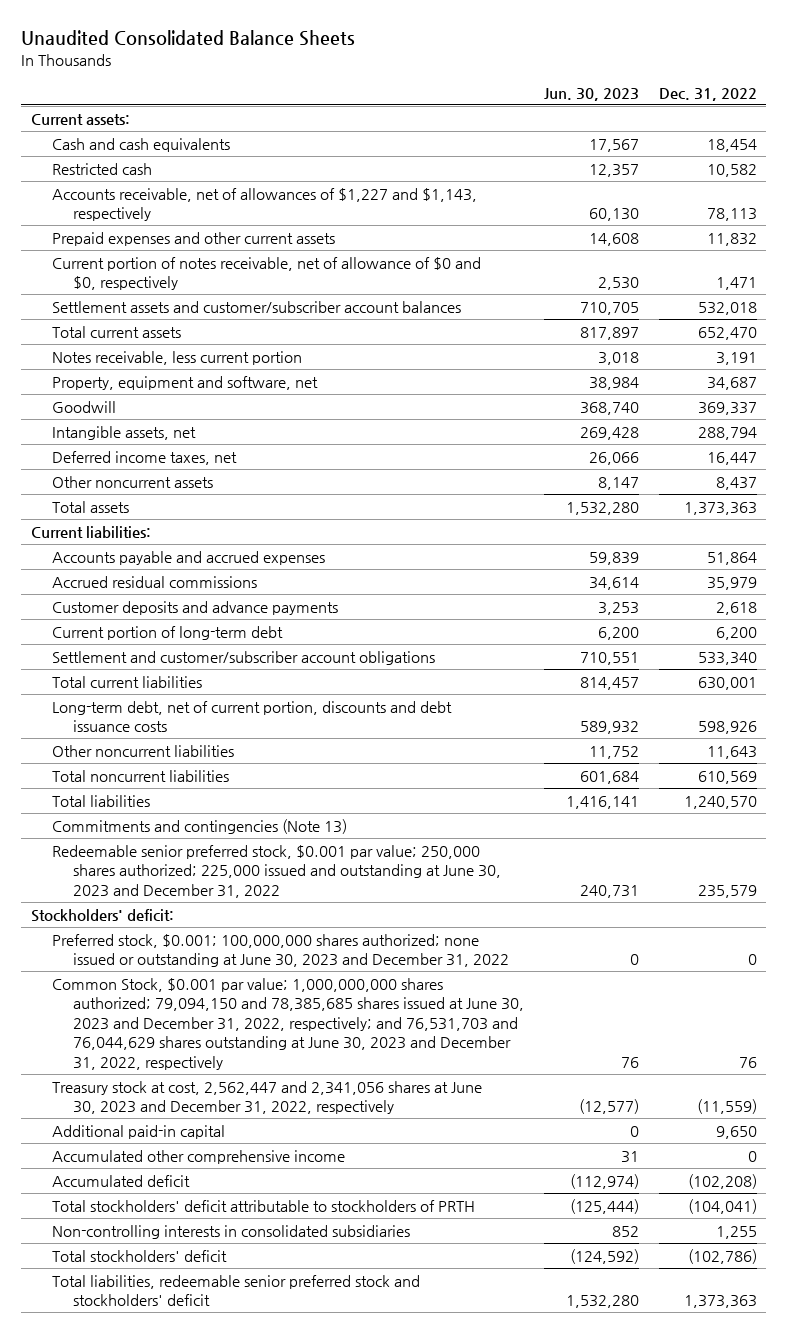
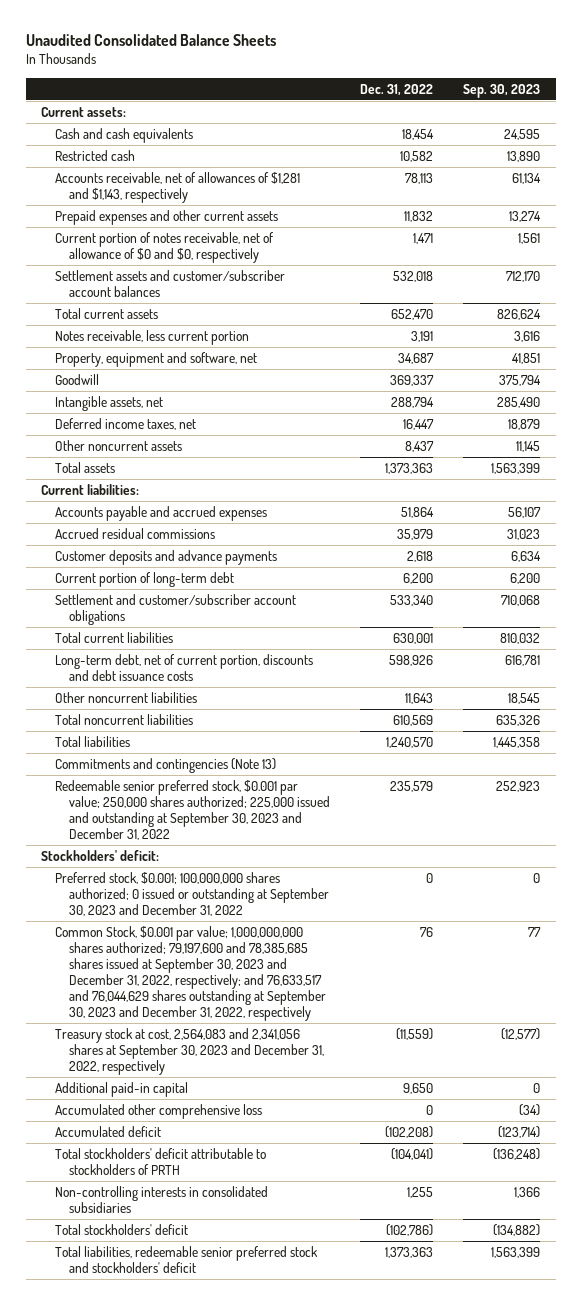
- | Jun. 30, 2023 | Dec. 31, 2022
+ | Dec. 31, 2022 | Sep. 30, 2023
- Accounts receivable, net of allowances of $1,227 and $1,143, respectively | 60,130 | 78,113
+ Accounts receivable, net of allowances of $1,281 and $1,143, respectively | 78,113 | 61,134
- Redeemable senior preferred stock, $0.001 par value; 250,000 shares authorized; 225,000 issued and outstanding at June 30, 2023 and December 31, 2022 | 240,731 | 235,579
+ Redeemable senior preferred stock, $0.001 par value; 250,000 shares authorized; 225,000 issued and outstanding at September 30, 2023 and December 31, 2022 | 235,579 | 252,923
- Preferred stock, $0.001; 100,000,000 shares authorized; none issued or outstanding at June 30, 2023 and December 31, 2022 | 0 | 0
- Common Stock, $0.001 par value; 1,000,000,000 shares authorized; 79,094,150 and 78,385,685 shares issued at June 30, 2023 and December 31, 2022, respectively; and 76,531,703 and 76,044,629 shares outstanding at June 30, 2023 and December 31, 2022, respectively | 76 | 76
- Treasury stock at cost, 2,562,447 and 2,341,056 shares at June 30, 2023 and December 31, 2022, respectively | (12,577) | (11,559)
+ Preferred stock, $0.001; 100,000,000 shares authorized; 0 issued or outstanding at September 30, 2023 and December 31, 2022 | 0 | 0
+ Common Stock, $0.001 par value; 1,000,000,000 shares authorized; 79,197,600 and 78,385,685 shares issued at September 30, 2023 and December 31, 2022, respectively; and 76,633,517 and 76,044,629 shares outstanding at September 30, 2023 and December 31, 2022, respectively | 76 | 77
+ Treasury stock at cost, 2,564,083 and 2,341,056 shares at September 30, 2023 and December 31, 2022, respectively | (11,559) | (12,577)
- Accumulated other comprehensive income | 31 | 0
+ Accumulated other comprehensive loss | 0 | (34)

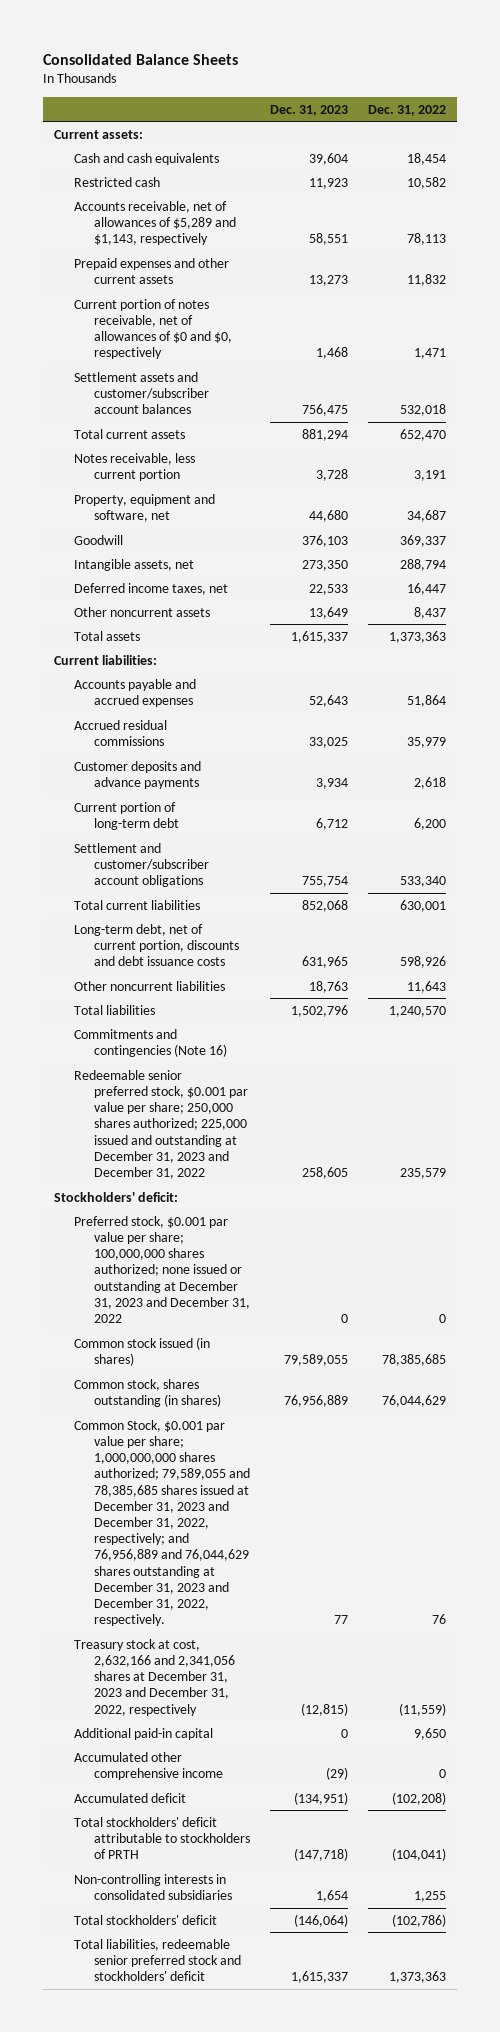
- Unaudited Consolidated Balance Sheets
+ Consolidated Balance Sheets
- | Dec. 31, 2022 | Sep. 30, 2023
+ | Dec. 31, 2023 | Dec. 31, 2022
- Accounts receivable, net of allowances of $1,281 and $1,143, respectively | 78,113 | 61,134
+ Accounts receivable, net of allowances of $5,289 and $1,143, respectively | 58,551 | 78,113
- Current portion of notes receivable, net of allowance of $0 and $0, respectively | 1,471 | 1,561
+ Current portion of notes receivable, net of allowances of $0 and $0, respectively | 1,468 | 1,471
- Total noncurrent liabilities | 610,569 | 635,326
- Commitments and contingencies (Note 13)
- Redeemable senior preferred stock, $0.001 par value; 250,000 shares authorized; 225,000 issued and outstanding at September 30, 2023 and December 31, 2022 | 235,579 | 252,923
+ Commitments and contingencies (Note 16)
+ Redeemable senior preferred stock, $0.001 par value per share; 250,000 shares authorized; 225,000 issued and outstanding at December 31, 2023 and December 31, 2022 | 258,605 | 235,579
- Preferred stock, $0.001; 100,000,000 shares authorized; 0 issued or outstanding at September 30, 2023 and December 31, 2022 | 0 | 0
- Common Stock, $0.001 par value; 1,000,000,000 shares authorized; 79,197,600 and 78,385,685 shares issued at September 30, 2023 and December 31, 2022, respectively; and 76,633,517 and 76,044,629 shares outstanding at September 30, 2023 and December 31, 2022, respectively | 76 | 77
- Treasury stock at cost, 2,564,083 and 2,341,056 shares at September 30, 2023 and December 31, 2022, respectively | (11,559) | (12,577)
+ Preferred stock, $0.001 par value per share; 100,000,000 shares authorized; none issued or outstanding at December 31, 2023 and December 31, 2022 | 0 | 0
+ Common stock issued (in shares) | 79,589,055 | 78,385,685
+ Common stock, shares outstanding (in shares) | 76,956,889 | 76,044,629
+ Common Stock, $0.001 par value per share; 1,000,000,000 shares authorized; 79,589,055 and 78,385,685 shares issued at December 31, 2023 and December 31, 2022, respectively; and 76,956,889 and 76,044,629 shares outstanding at December 31, 2023 and December 31, 2022, respectively. | 77 | 76
+ Treasury stock at cost, 2,632,166 and 2,341,056 shares at December 31, 2023 and December 31, 2022, respectively | (12,815) | (11,559)
- Accumulated other comprehensive loss | 0 | (34)
+ Accumulated other comprehensive income | (29) | 0

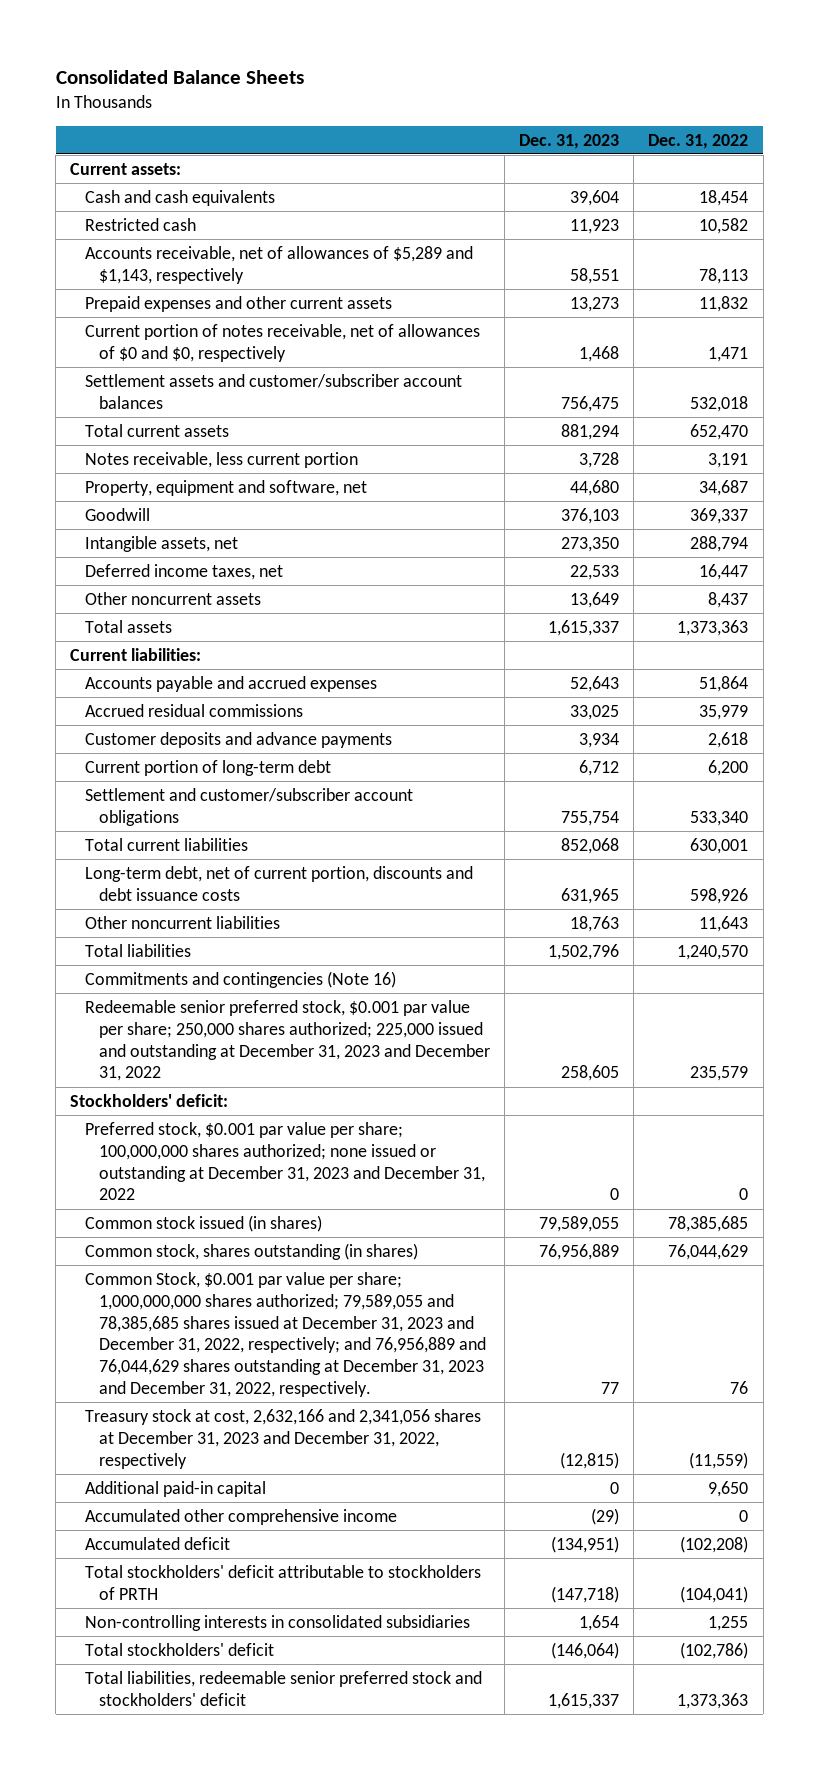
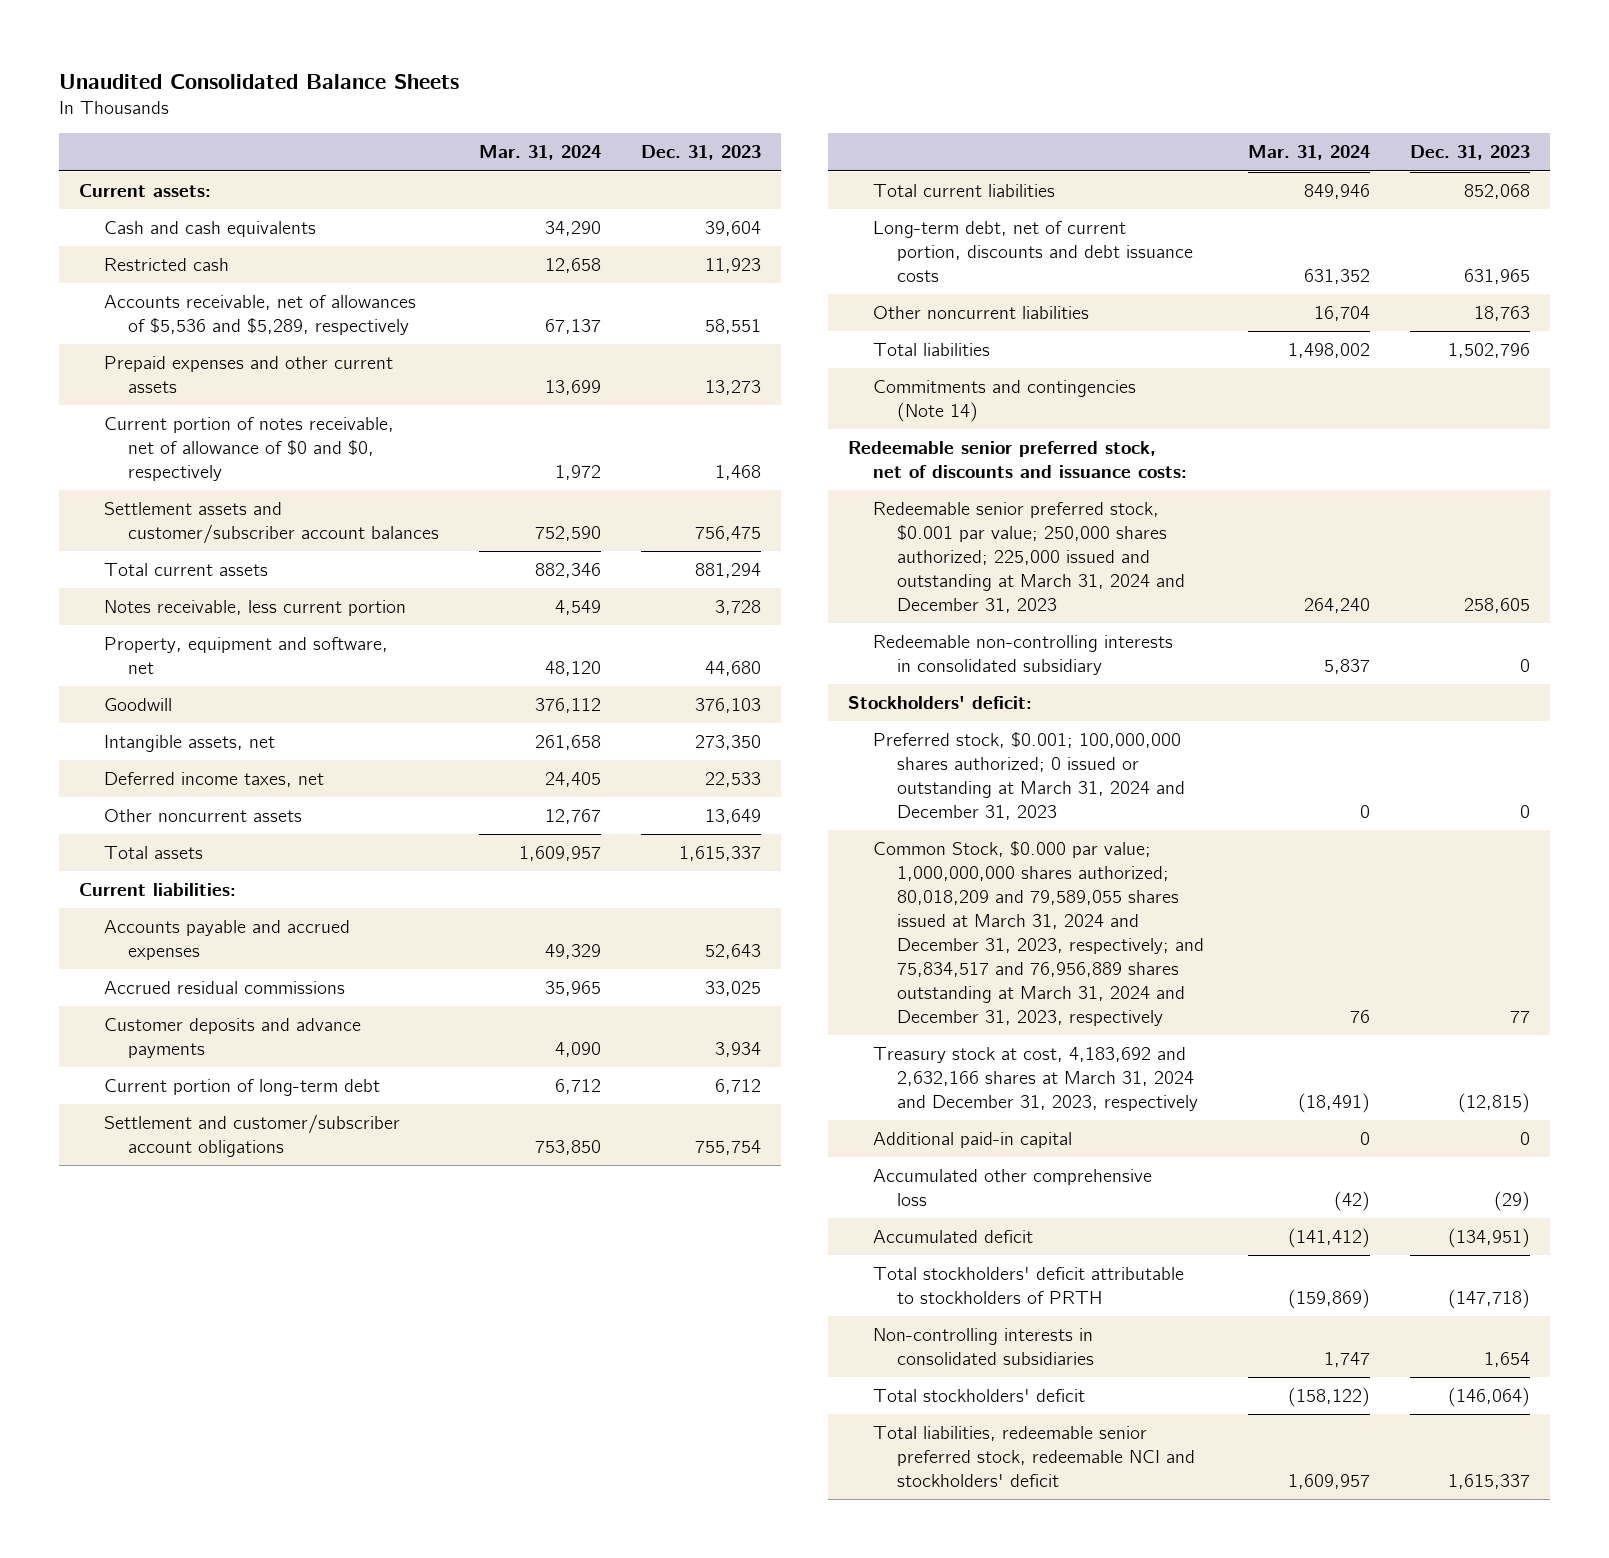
- Consolidated Balance Sheets
+ Unaudited Consolidated Balance Sheets
- | Dec. 31, 2023 | Dec. 31, 2022
+ | Mar. 31, 2024 | Dec. 31, 2023
- Accounts receivable, net of allowances of $5,289 and $1,143, respectively | 58,551 | 78,113
+ Accounts receivable, net of allowances of $5,536 and $5,289, respectively | 67,137 | 58,551
- Current portion of notes receivable, net of allowances of $0 and $0, respectively | 1,468 | 1,471
+ Current portion of notes receivable, net of allowance of $0 and $0, respectively | 1,972 | 1,468
- Commitments and contingencies (Note 16)
- Redeemable senior preferred stock, $0.001 par value per share; 250,000 shares authorized; 225,000 issued and outstanding at December 31, 2023 and December 31, 2022 | 258,605 | 235,579
+ Commitments and contingencies (Note 14)
+ Redeemable senior preferred stock, net of discounts and issuance costs:
+ Redeemable senior preferred stock, $0.001 par value; 250,000 shares authorized; 225,000 issued and outstanding at March 31, 2024 and December 31, 2023 | 264,240 | 258,605
+ Redeemable non-controlling interests in consolidated subsidiary | 5,837 | 0
- Preferred stock, $0.001 par value per share; 100,000,000 shares authorized; none issued or outstanding at December 31, 2023 and December 31, 2022 | 0 | 0
- Common stock issued (in shares) | 79,589,055 | 78,385,685
- Common stock, shares outstanding (in shares) | 76,956,889 | 76,044,629
- Common Stock, $0.001 par value per share; 1,000,000,000 shares authorized; 79,589,055 and 78,385,685 shares issued at December 31, 2023 and December 31, 2022, respectively; and 76,956,889 and 76,044,629 shares outstanding at December 31, 2023 and December 31, 2022, respectively. | 77 | 76
- Treasury stock at cost, 2,632,166 and 2,341,056 shares at December 31, 2023 and December 31, 2022, respectively | (12,815) | (11,559)
+ Preferred stock, $0.001; 100,000,000 shares authorized; 0 issued or outstanding at March 31, 2024 and December 31, 2023 | 0 | 0
+ Common Stock, $0.000 par value; 1,000,000,000 shares authorized; 80,018,209 and 79,589,055 shares issued at March 31, 2024 and December 31, 2023, respectively; and 75,834,517 and 76,956,889 shares outstanding at March 31, 2024 and December 31, 2023, respectively | 76 | 77
+ Treasury stock at cost, 4,183,692 and 2,632,166 shares at March 31, 2024 and December 31, 2023, respectively | (18,491) | (12,815)
- Accumulated other comprehensive income | (29) | 0
+ Accumulated other comprehensive loss | (42) | (29)
- Total liabilities, redeemable senior preferred stock and stockholders' deficit | 1,615,337 | 1,373,363
+ Total liabilities, redeemable senior preferred stock, redeemable NCI and stockholders' deficit | 1,609,957 | 1,615,337

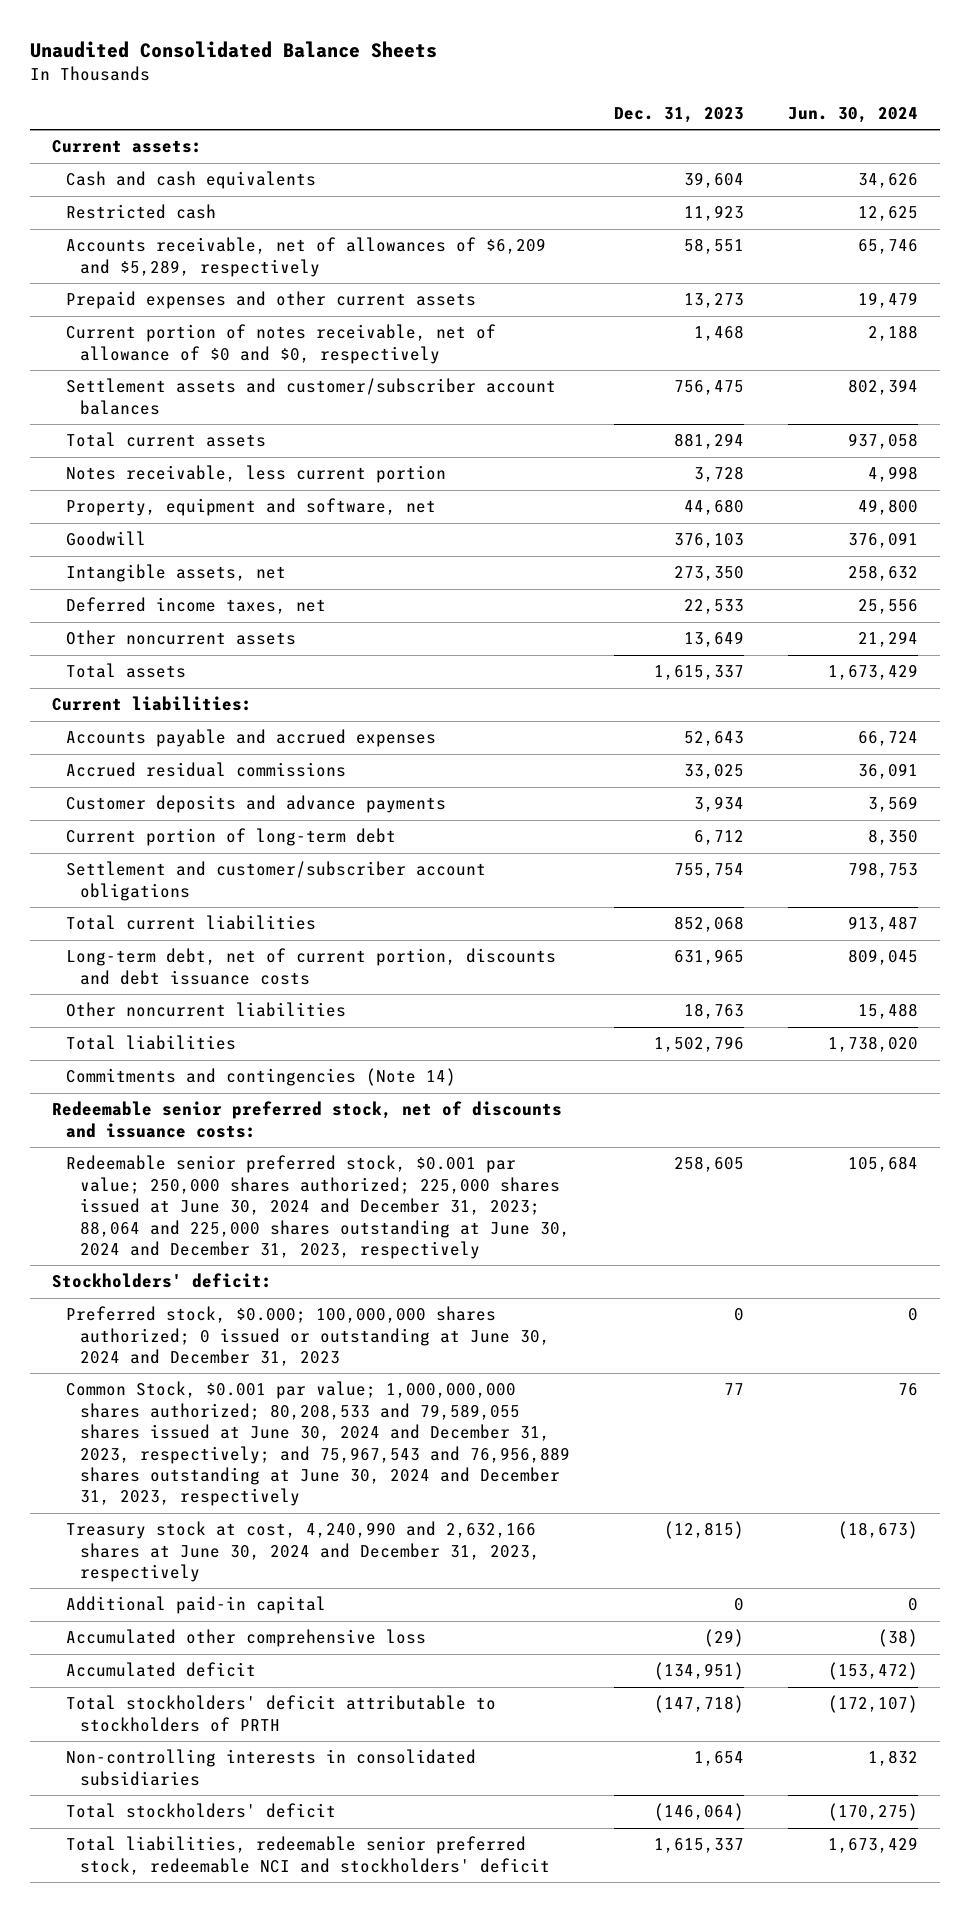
- | Mar. 31, 2024 | Dec. 31, 2023
+ | Dec. 31, 2023 | Jun. 30, 2024
- Accounts receivable, net of allowances of $5,536 and $5,289, respectively | 67,137 | 58,551
+ Accounts receivable, net of allowances of $6,209 and $5,289, respectively | 58,551 | 65,746
- Redeemable senior preferred stock, $0.001 par value; 250,000 shares authorized; 225,000 issued and outstanding at March 31, 2024 and December 31, 2023 | 264,240 | 258,605
- Redeemable non-controlling interests in consolidated subsidiary | 5,837 | 0
+ Redeemable senior preferred stock, $0.001 par value; 250,000 shares authorized; 225,000 shares issued at June 30, 2024 and December 31, 2023; 88,064 and 225,000 shares outstanding at June 30, 2024 and December 31, 2023, respectively | 258,605 | 105,684
- Preferred stock, $0.001; 100,000,000 shares authorized; 0 issued or outstanding at March 31, 2024 and December 31, 2023 | 0 | 0
- Common Stock, $0.000 par value; 1,000,000,000 shares authorized; 80,018,209 and 79,589,055 shares issued at March 31, 2024 and December 31, 2023, respectively; and 75,834,517 and 76,956,889 shares outstanding at March 31, 2024 and December 31, 2023, respectively | 76 | 77
- Treasury stock at cost, 4,183,692 and 2,632,166 shares at March 31, 2024 and December 31, 2023, respectively | (18,491) | (12,815)
+ Preferred stock, $0.000; 100,000,000 shares authorized; 0 issued or outstanding at June 30, 2024 and December 31, 2023 | 0 | 0
+ Common Stock, $0.001 par value; 1,000,000,000 shares authorized; 80,208,533 and 79,589,055 shares issued at June 30, 2024 and December 31, 2023, respectively; and 75,967,543 and 76,956,889 shares outstanding at June 30, 2024 and December 31, 2023, respectively | 77 | 76
+ Treasury stock at cost, 4,240,990 and 2,632,166 shares at June 30, 2024 and December 31, 2023, respectively | (12,815) | (18,673)

